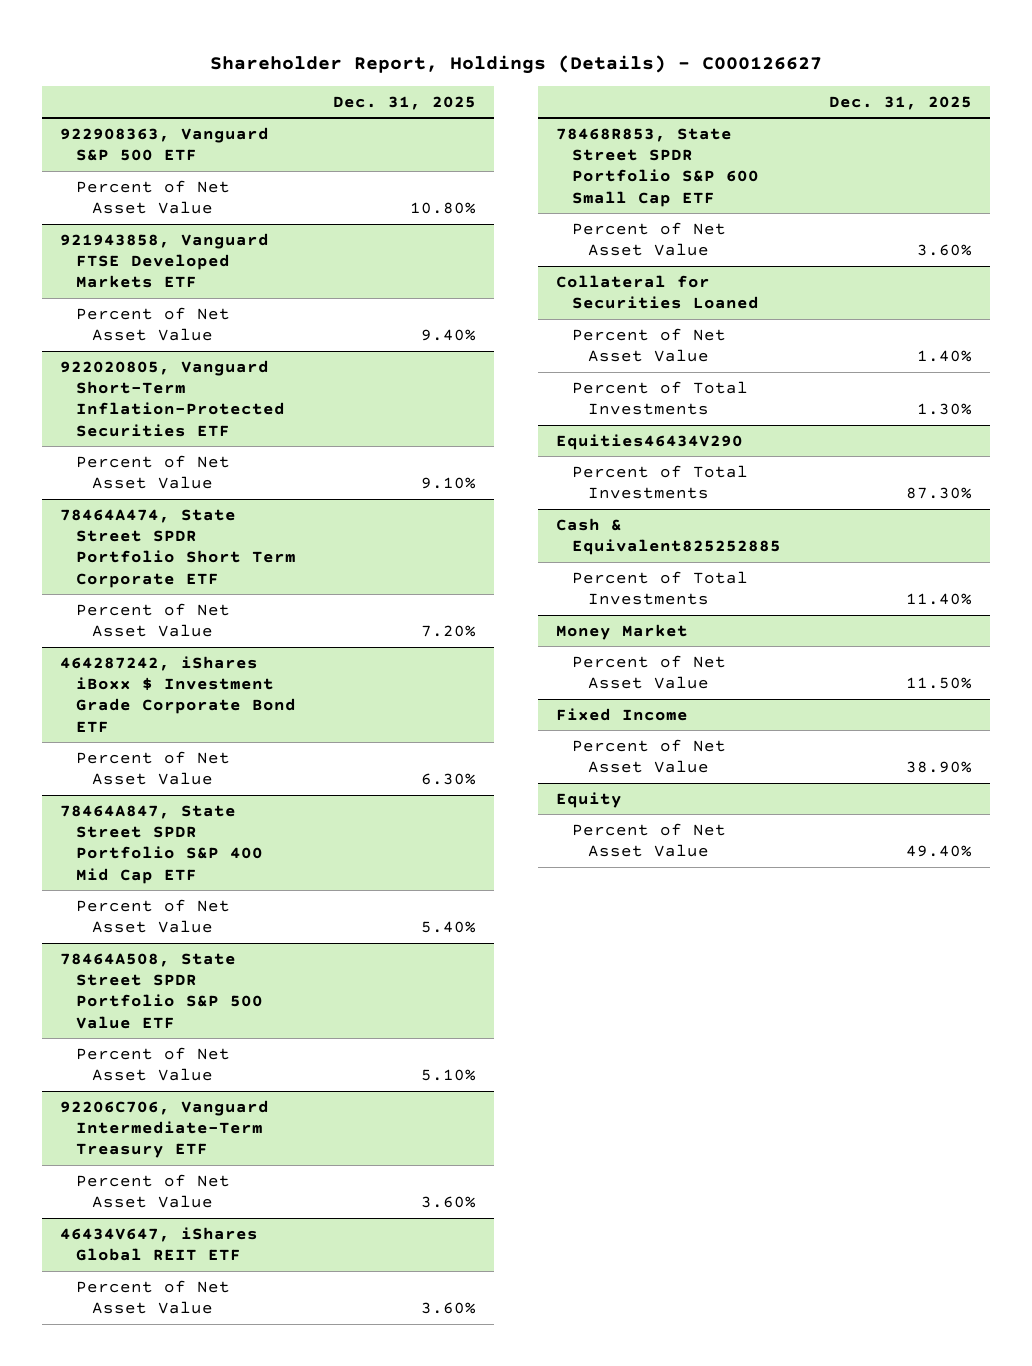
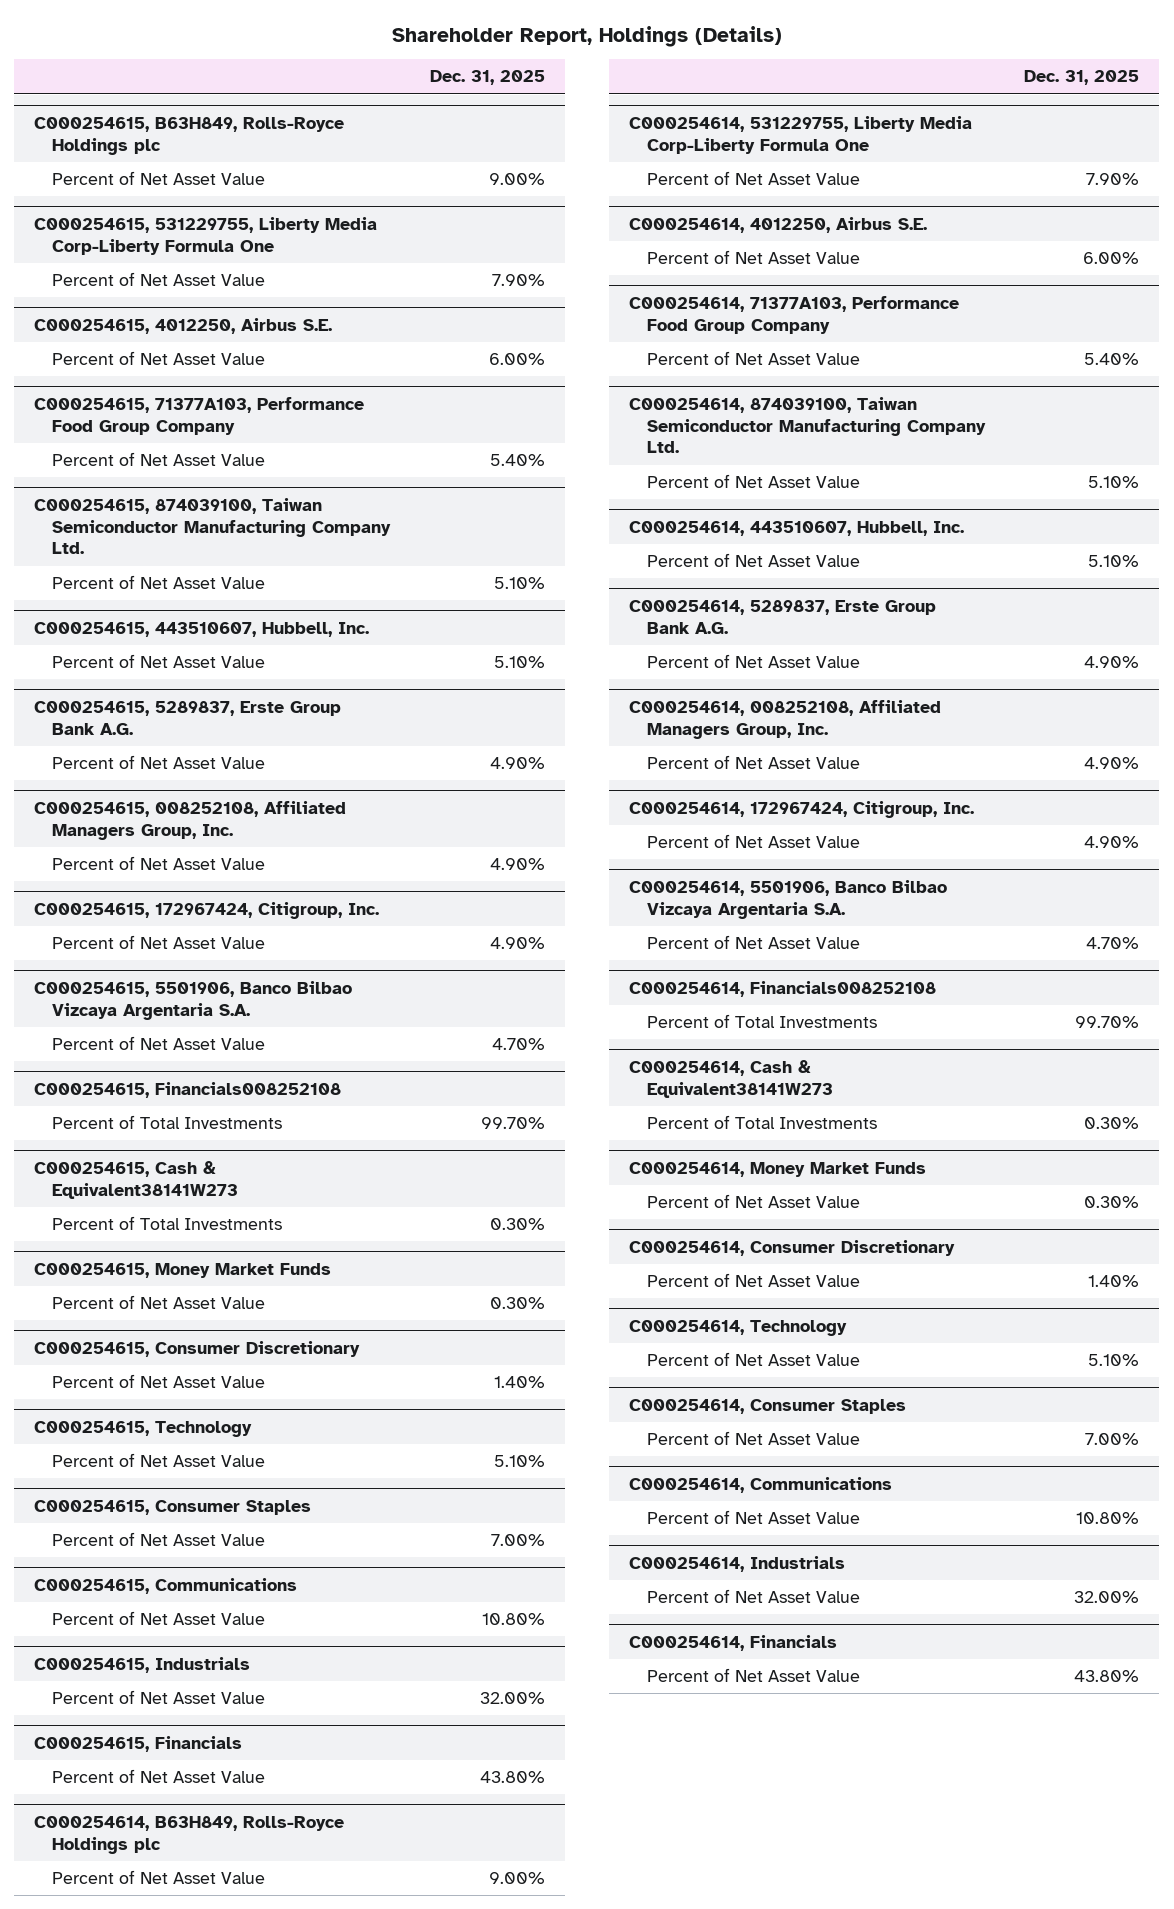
- Shareholder Report, Holdings (Details) - C000126627
+ Shareholder Report, Holdings (Details)
- 922908363, Vanguard S&P 500 ETF
+ C000254615, B63H849, Rolls-Royce Holdings plc
+ Percent of Net Asset Value | 9.00%
+ C000254615, 531229755, Liberty Media Corp-Liberty Formula One
+ Percent of Net Asset Value | 7.90%
+ C000254615, 4012250, Airbus S.E.
+ Percent of Net Asset Value | 6.00%
+ C000254615, 71377A103, Performance Food Group Company
+ Percent of Net Asset Value | 5.40%
+ C000254615, 874039100, Taiwan Semiconductor Manufacturing Company Ltd.
+ Percent of Net Asset Value | 5.10%
+ C000254615, 443510607, Hubbell, Inc.
+ Percent of Net Asset Value | 5.10%
+ C000254615, 5289837, Erste Group Bank A.G.
+ Percent of Net Asset Value | 4.90%
+ C000254615, 008252108, Affiliated Managers Group, Inc.
+ Percent of Net Asset Value | 4.90%
+ C000254615, 172967424, Citigroup, Inc.
+ Percent of Net Asset Value | 4.90%
+ C000254615, 5501906, Banco Bilbao Vizcaya Argentaria S.A.
+ Percent of Net Asset Value | 4.70%
+ C000254615, Financials008252108
+ Percent of Total Investments | 99.70%
+ C000254615, Cash & Equivalent38141W273
+ Percent of Total Investments | 0.30%
+ C000254615, Money Market Funds
+ Percent of Net Asset Value | 0.30%
+ C000254615, Consumer Discretionary
+ Percent of Net Asset Value | 1.40%
+ C000254615, Technology
+ Percent of Net Asset Value | 5.10%
+ C000254615, Consumer Staples
+ Percent of Net Asset Value | 7.00%
+ C000254615, Communications
- 921943858, Vanguard FTSE Developed Markets ETF
- Percent of Net Asset Value | 9.40%
- 922020805, Vanguard Short-Term Inflation-Protected Securities ETF
- Percent of Net Asset Value | 9.10%
- 78464A474, State Street SPDR Portfolio Short Term Corporate ETF
- Percent of Net Asset Value | 7.20%
- 464287242, iShares iBoxx $ Investment Grade Corporate Bond ETF
- Percent of Net Asset Value | 6.30%
- 78464A847, State Street SPDR Portfolio S&P 400 Mid Cap ETF
+ C000254615, Industrials
+ Percent of Net Asset Value | 32.00%
+ C000254615, Financials
+ Percent of Net Asset Value | 43.80%
+ C000254614, B63H849, Rolls-Royce Holdings plc
+ Percent of Net Asset Value | 9.00%
+ C000254614, 531229755, Liberty Media Corp-Liberty Formula One
+ Percent of Net Asset Value | 7.90%
+ C000254614, 4012250, Airbus S.E.
+ Percent of Net Asset Value | 6.00%
+ C000254614, 71377A103, Performance Food Group Company
- 78464A508, State Street SPDR Portfolio S&P 500 Value ETF
+ C000254614, 874039100, Taiwan Semiconductor Manufacturing Company Ltd.
- 92206C706, Vanguard Intermediate-Term Treasury ETF
- Percent of Net Asset Value | 3.60%
- 46434V647, iShares Global REIT ETF
- Percent of Net Asset Value | 3.60%
- 78468R853, State Street SPDR Portfolio S&P 600 Small Cap ETF
- Percent of Net Asset Value | 3.60%
- Collateral for Securities Loaned
+ C000254614, 443510607, Hubbell, Inc.
+ Percent of Net Asset Value | 5.10%
+ C000254614, 5289837, Erste Group Bank A.G.
+ Percent of Net Asset Value | 4.90%
+ C000254614, 008252108, Affiliated Managers Group, Inc.
+ Percent of Net Asset Value | 4.90%
+ C000254614, 172967424, Citigroup, Inc.
+ Percent of Net Asset Value | 4.90%
+ C000254614, 5501906, Banco Bilbao Vizcaya Argentaria S.A.
+ Percent of Net Asset Value | 4.70%
+ C000254614, Financials008252108
+ Percent of Total Investments | 99.70%
+ C000254614, Cash & Equivalent38141W273
+ Percent of Total Investments | 0.30%
+ C000254614, Money Market Funds
+ Percent of Net Asset Value | 0.30%
+ C000254614, Consumer Discretionary
- Percent of Total Investments | 1.30%
- Equities46434V290
- Percent of Total Investments | 87.30%
- Cash & Equivalent825252885
- Percent of Total Investments | 11.40%
- Money Market
- Percent of Net Asset Value | 11.50%
- Fixed Income
- Percent of Net Asset Value | 38.90%
- Equity
- Percent of Net Asset Value | 49.40%
+ C000254614, Technology
+ Percent of Net Asset Value | 5.10%
+ C000254614, Consumer Staples
+ Percent of Net Asset Value | 7.00%
+ C000254614, Communications
+ Percent of Net Asset Value | 10.80%
+ C000254614, Industrials
+ Percent of Net Asset Value | 32.00%
+ C000254614, Financials
+ Percent of Net Asset Value | 43.80%

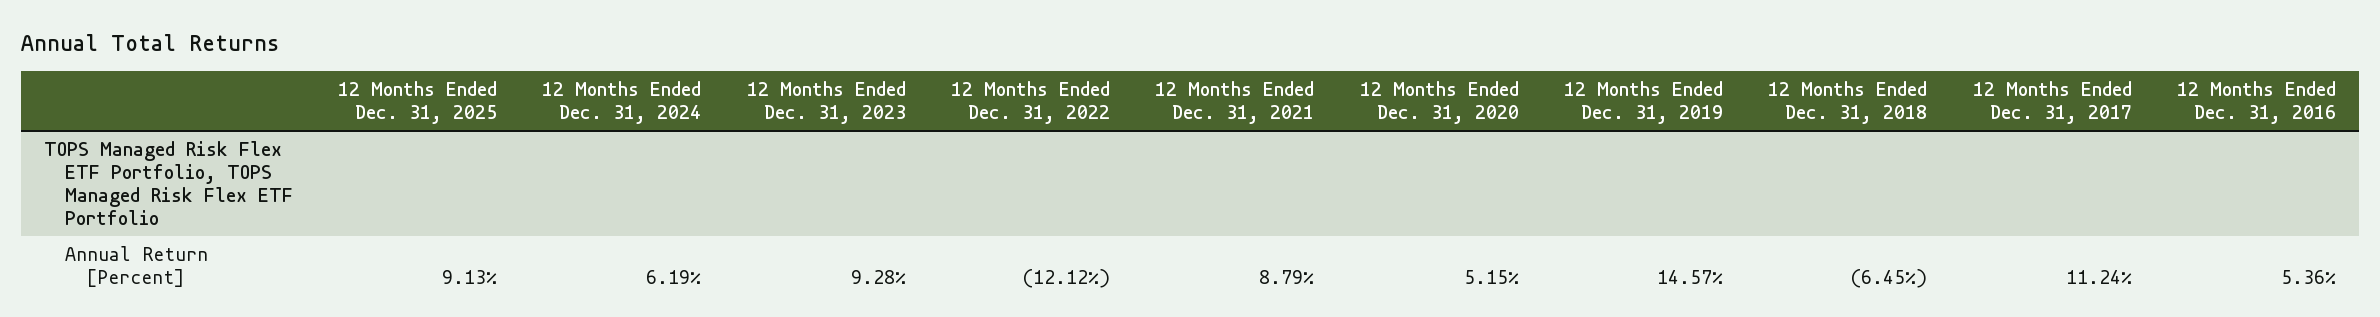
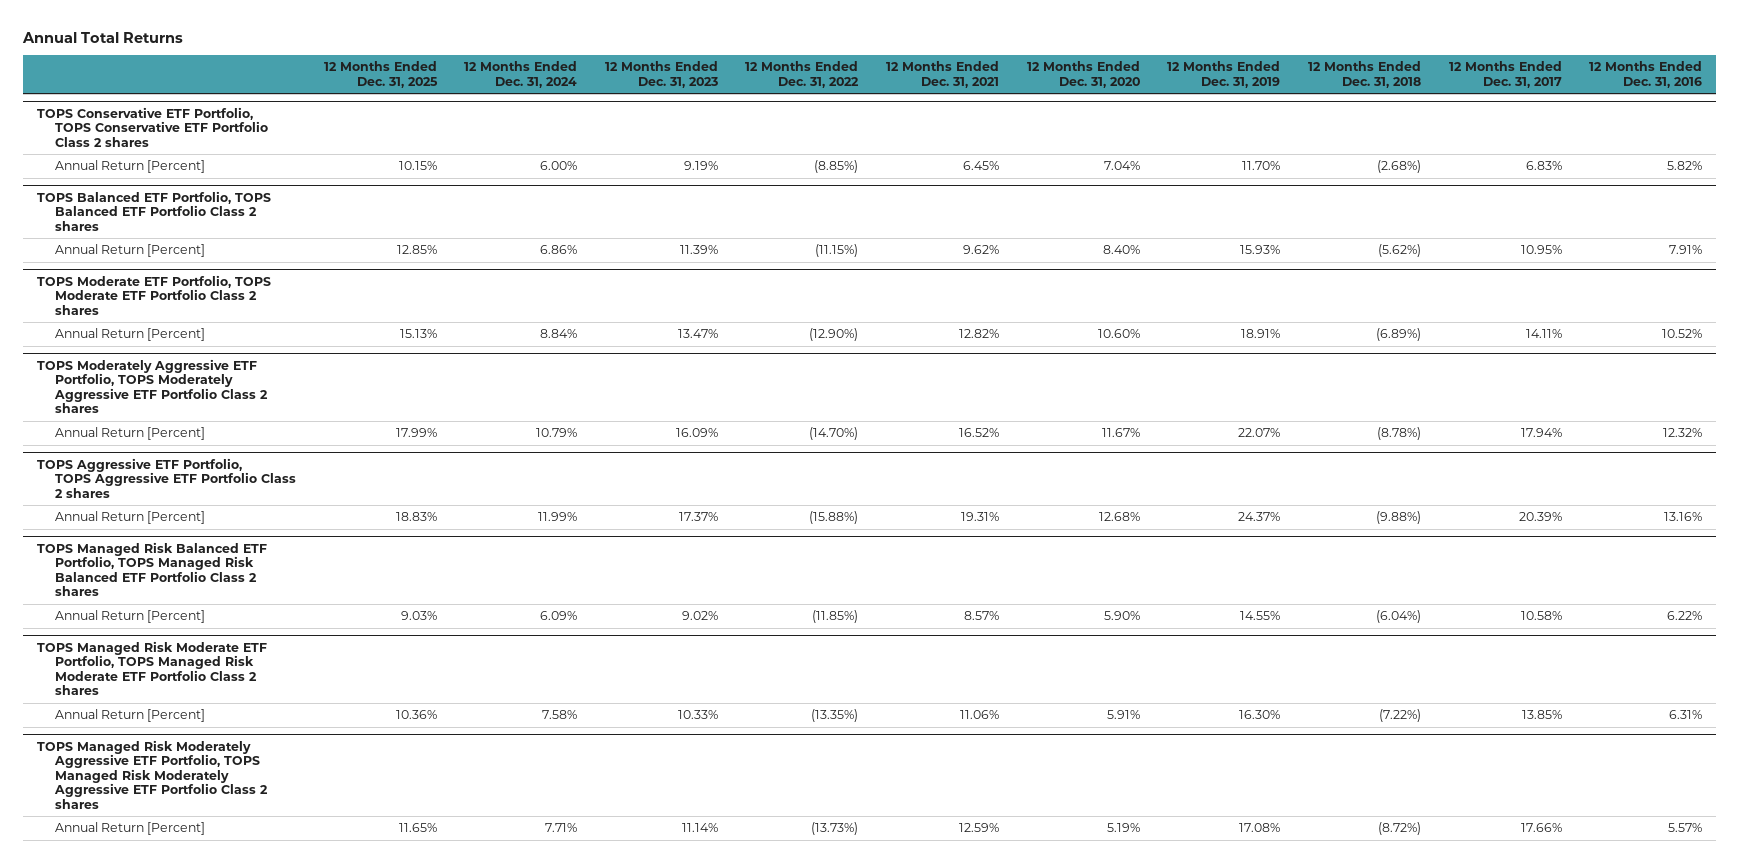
- TOPS Managed Risk Flex ETF Portfolio, TOPS Managed Risk Flex ETF Portfolio
- Annual Return [Percent] | 9.13% | 6.19% | 9.28% | (12.12%) | 8.79% | 5.15% | 14.57% | (6.45%) | 11.24% | 5.36%
+ TOPS Conservative ETF Portfolio, TOPS Conservative ETF Portfolio Class 2 shares
+ Annual Return [Percent] | 10.15% | 6.00% | 9.19% | (8.85%) | 6.45% | 7.04% | 11.70% | (2.68%) | 6.83% | 5.82%
+ TOPS Balanced ETF Portfolio, TOPS Balanced ETF Portfolio Class 2 shares
+ Annual Return [Percent] | 12.85% | 6.86% | 11.39% | (11.15%) | 9.62% | 8.40% | 15.93% | (5.62%) | 10.95% | 7.91%
+ TOPS Moderate ETF Portfolio, TOPS Moderate ETF Portfolio Class 2 shares
+ Annual Return [Percent] | 15.13% | 8.84% | 13.47% | (12.90%) | 12.82% | 10.60% | 18.91% | (6.89%) | 14.11% | 10.52%
+ TOPS Moderately Aggressive ETF Portfolio, TOPS Moderately Aggressive ETF Portfolio Class 2 shares
+ Annual Return [Percent] | 17.99% | 10.79% | 16.09% | (14.70%) | 16.52% | 11.67% | 22.07% | (8.78%) | 17.94% | 12.32%
+ TOPS Aggressive ETF Portfolio, TOPS Aggressive ETF Portfolio Class 2 shares
+ Annual Return [Percent] | 18.83% | 11.99% | 17.37% | (15.88%) | 19.31% | 12.68% | 24.37% | (9.88%) | 20.39% | 13.16%
+ TOPS Managed Risk Balanced ETF Portfolio, TOPS Managed Risk Balanced ETF Portfolio Class 2 shares
+ Annual Return [Percent] | 9.03% | 6.09% | 9.02% | (11.85%) | 8.57% | 5.90% | 14.55% | (6.04%) | 10.58% | 6.22%
+ TOPS Managed Risk Moderate ETF Portfolio, TOPS Managed Risk Moderate ETF Portfolio Class 2 shares
+ Annual Return [Percent] | 10.36% | 7.58% | 10.33% | (13.35%) | 11.06% | 5.91% | 16.30% | (7.22%) | 13.85% | 6.31%
+ TOPS Managed Risk Moderately Aggressive ETF Portfolio, TOPS Managed Risk Moderately Aggressive ETF Portfolio Class 2 shares
+ Annual Return [Percent] | 11.65% | 7.71% | 11.14% | (13.73%) | 12.59% | 5.19% | 17.08% | (8.72%) | 17.66% | 5.57%

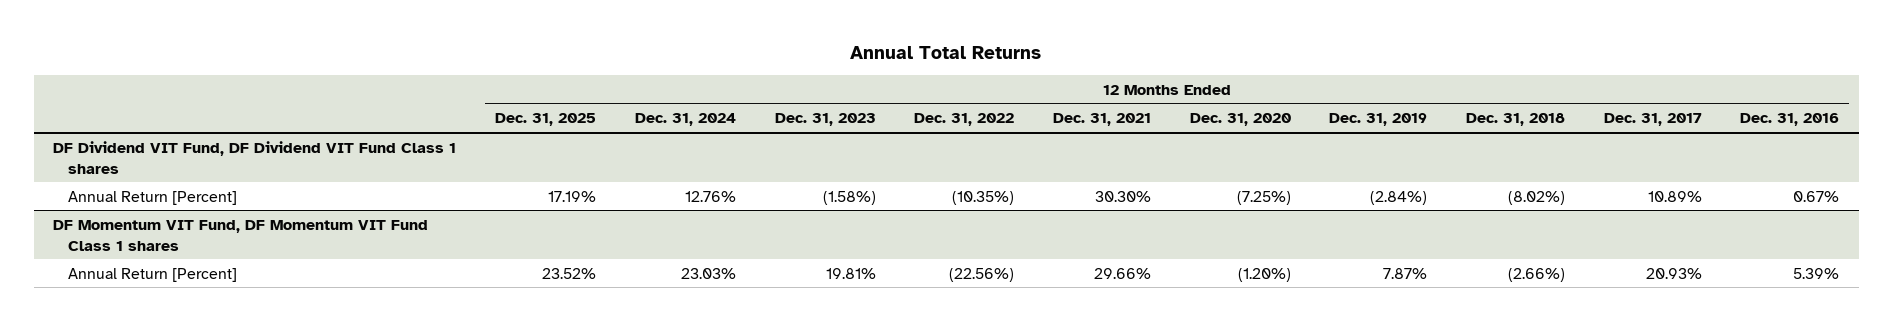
- TOPS Conservative ETF Portfolio, TOPS Conservative ETF Portfolio Class 2 shares
- Annual Return [Percent] | 10.15% | 6.00% | 9.19% | (8.85%) | 6.45% | 7.04% | 11.70% | (2.68%) | 6.83% | 5.82%
- TOPS Balanced ETF Portfolio, TOPS Balanced ETF Portfolio Class 2 shares
- Annual Return [Percent] | 12.85% | 6.86% | 11.39% | (11.15%) | 9.62% | 8.40% | 15.93% | (5.62%) | 10.95% | 7.91%
- TOPS Moderate ETF Portfolio, TOPS Moderate ETF Portfolio Class 2 shares
- Annual Return [Percent] | 15.13% | 8.84% | 13.47% | (12.90%) | 12.82% | 10.60% | 18.91% | (6.89%) | 14.11% | 10.52%
- TOPS Moderately Aggressive ETF Portfolio, TOPS Moderately Aggressive ETF Portfolio Class 2 shares
- Annual Return [Percent] | 17.99% | 10.79% | 16.09% | (14.70%) | 16.52% | 11.67% | 22.07% | (8.78%) | 17.94% | 12.32%
- TOPS Aggressive ETF Portfolio, TOPS Aggressive ETF Portfolio Class 2 shares
- Annual Return [Percent] | 18.83% | 11.99% | 17.37% | (15.88%) | 19.31% | 12.68% | 24.37% | (9.88%) | 20.39% | 13.16%
- TOPS Managed Risk Balanced ETF Portfolio, TOPS Managed Risk Balanced ETF Portfolio Class 2 shares
- Annual Return [Percent] | 9.03% | 6.09% | 9.02% | (11.85%) | 8.57% | 5.90% | 14.55% | (6.04%) | 10.58% | 6.22%
- TOPS Managed Risk Moderate ETF Portfolio, TOPS Managed Risk Moderate ETF Portfolio Class 2 shares
- Annual Return [Percent] | 10.36% | 7.58% | 10.33% | (13.35%) | 11.06% | 5.91% | 16.30% | (7.22%) | 13.85% | 6.31%
- TOPS Managed Risk Moderately Aggressive ETF Portfolio, TOPS Managed Risk Moderately Aggressive ETF Portfolio Class 2 shares
- Annual Return [Percent] | 11.65% | 7.71% | 11.14% | (13.73%) | 12.59% | 5.19% | 17.08% | (8.72%) | 17.66% | 5.57%
+ DF Dividend VIT Fund, DF Dividend VIT Fund Class 1 shares
+ Annual Return [Percent] | 17.19% | 12.76% | (1.58%) | (10.35%) | 30.30% | (7.25%) | (2.84%) | (8.02%) | 10.89% | 0.67%
+ DF Momentum VIT Fund, DF Momentum VIT Fund Class 1 shares
+ Annual Return [Percent] | 23.52% | 23.03% | 19.81% | (22.56%) | 29.66% | (1.20%) | 7.87% | (2.66%) | 20.93% | 5.39%

